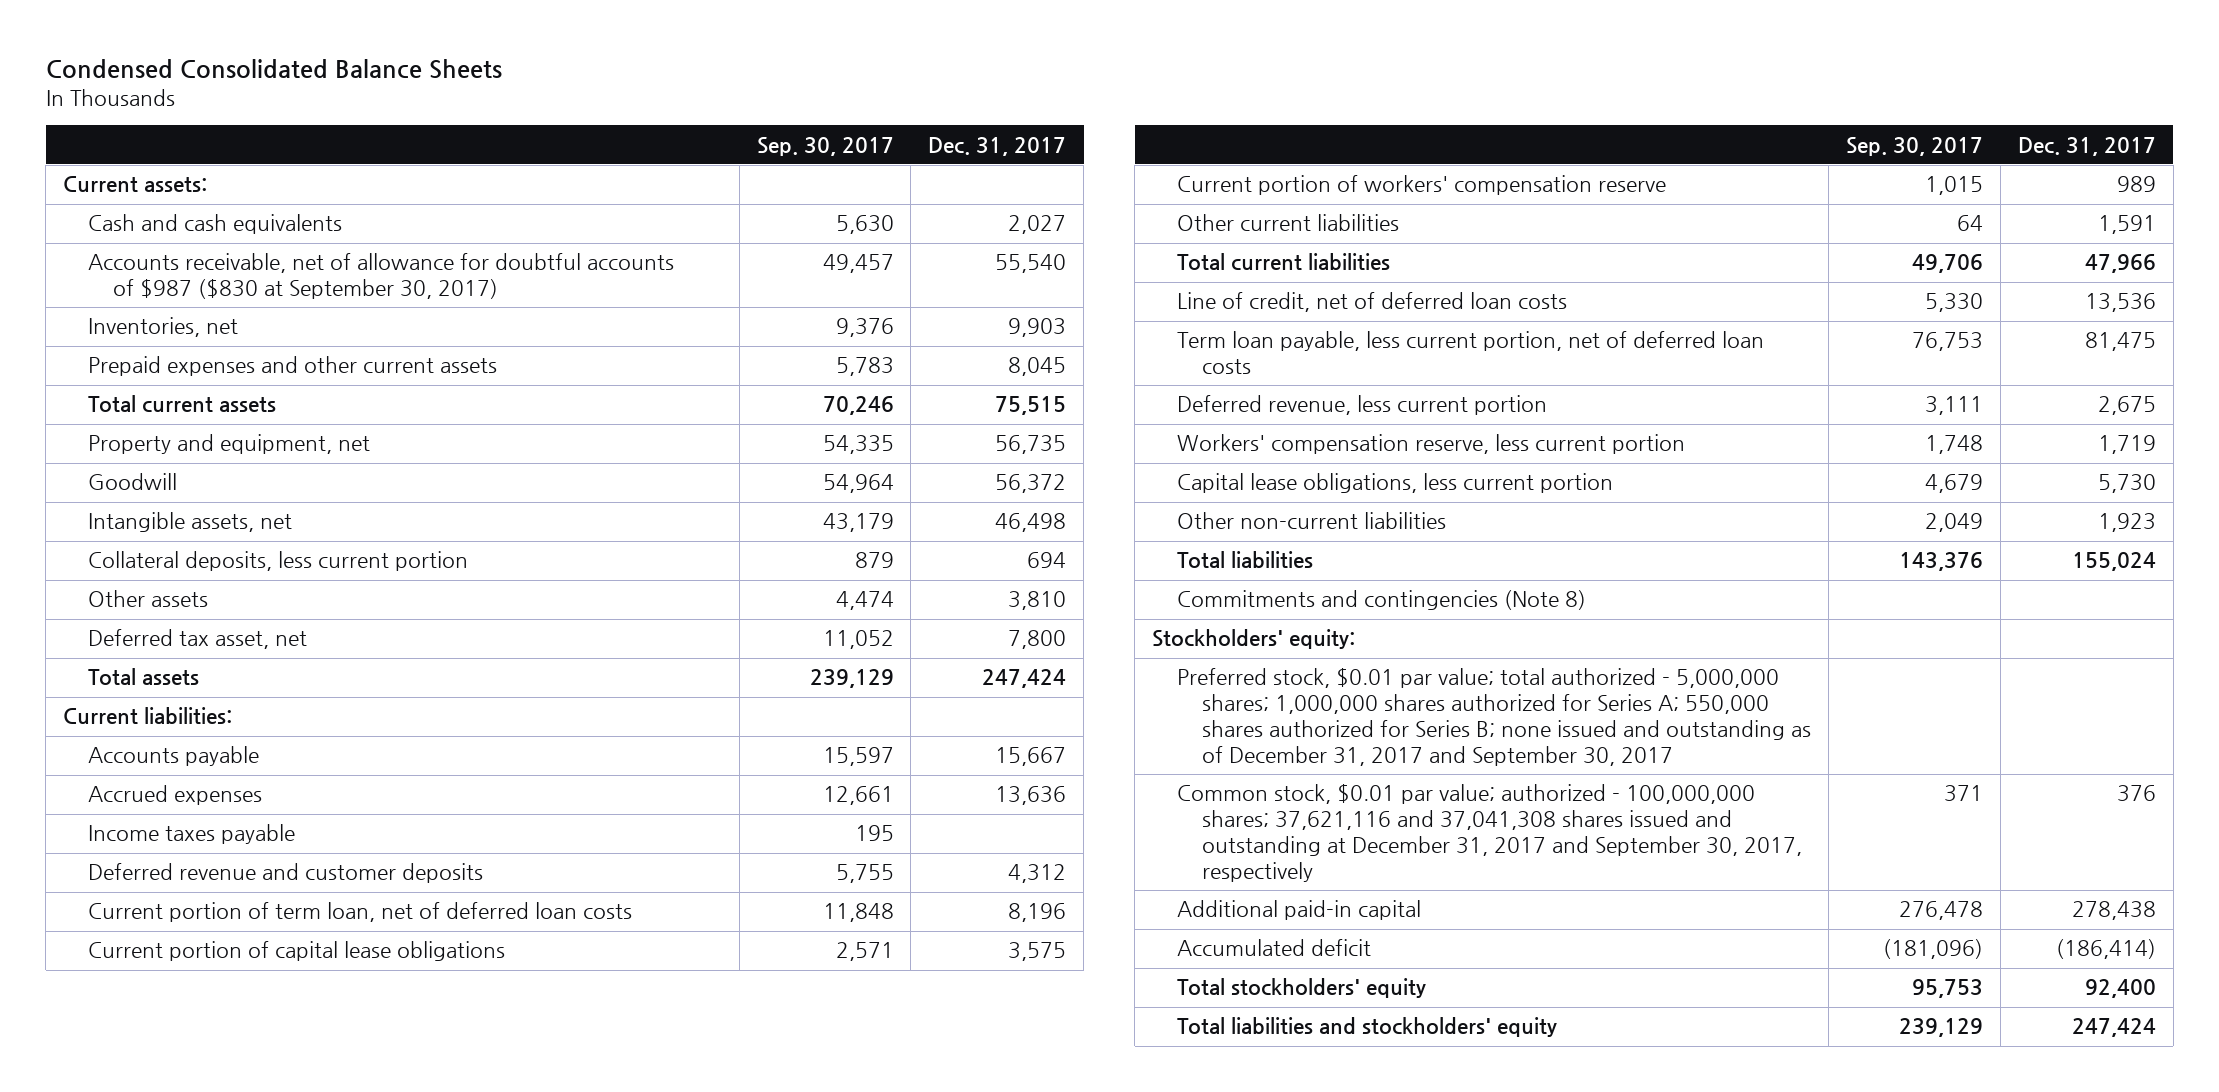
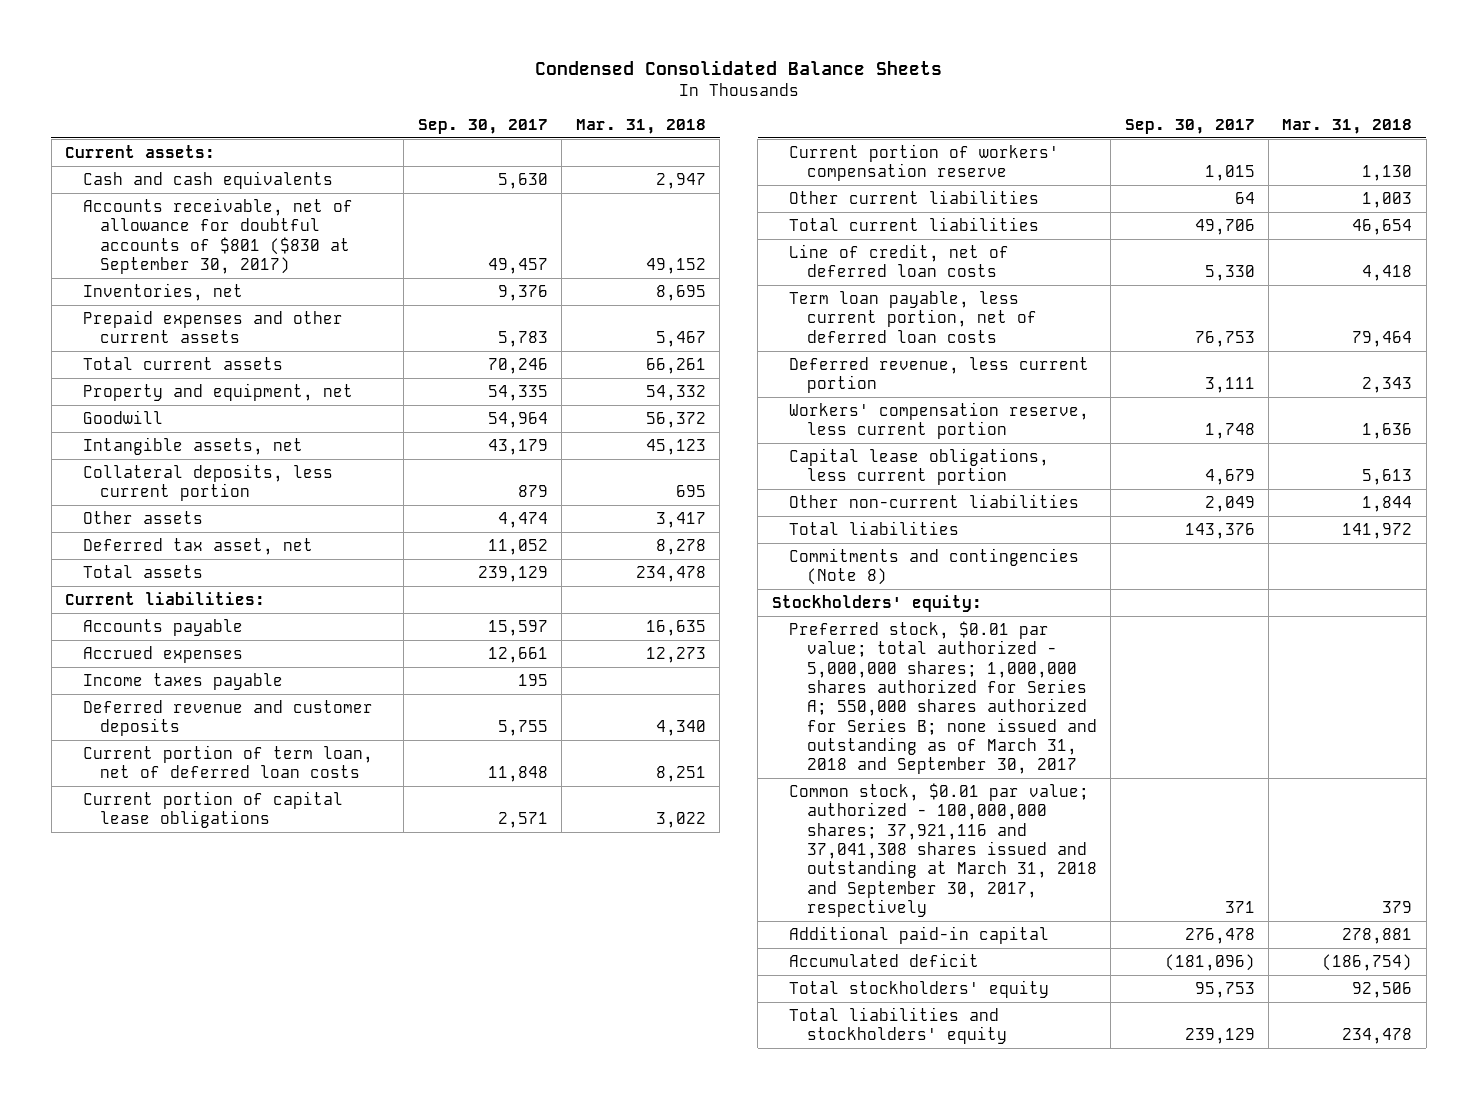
- | Sep. 30, 2017 | Dec. 31, 2017
+ | Sep. 30, 2017 | Mar. 31, 2018
- Accounts receivable, net of allowance for doubtful accounts of $987 ($830 at September 30, 2017) | 49,457 | 55,540
+ Accounts receivable, net of allowance for doubtful accounts of $801 ($830 at September 30, 2017) | 49,457 | 49,152
- Preferred stock, $0.01 par value; total authorized - 5,000,000 shares; 1,000,000 shares authorized for Series A; 550,000 shares authorized for Series B; none issued and outstanding as of December 31, 2017 and September 30, 2017
- Common stock, $0.01 par value; authorized - 100,000,000 shares; 37,621,116 and 37,041,308 shares issued and outstanding at December 31, 2017 and September 30, 2017, respectively | 371 | 376
+ Preferred stock, $0.01 par value; total authorized - 5,000,000 shares; 1,000,000 shares authorized for Series A; 550,000 shares authorized for Series B; none issued and outstanding as of March 31, 2018 and September 30, 2017
+ Common stock, $0.01 par value; authorized - 100,000,000 shares; 37,921,116 and 37,041,308 shares issued and outstanding at March 31, 2018 and September 30, 2017, respectively | 371 | 379

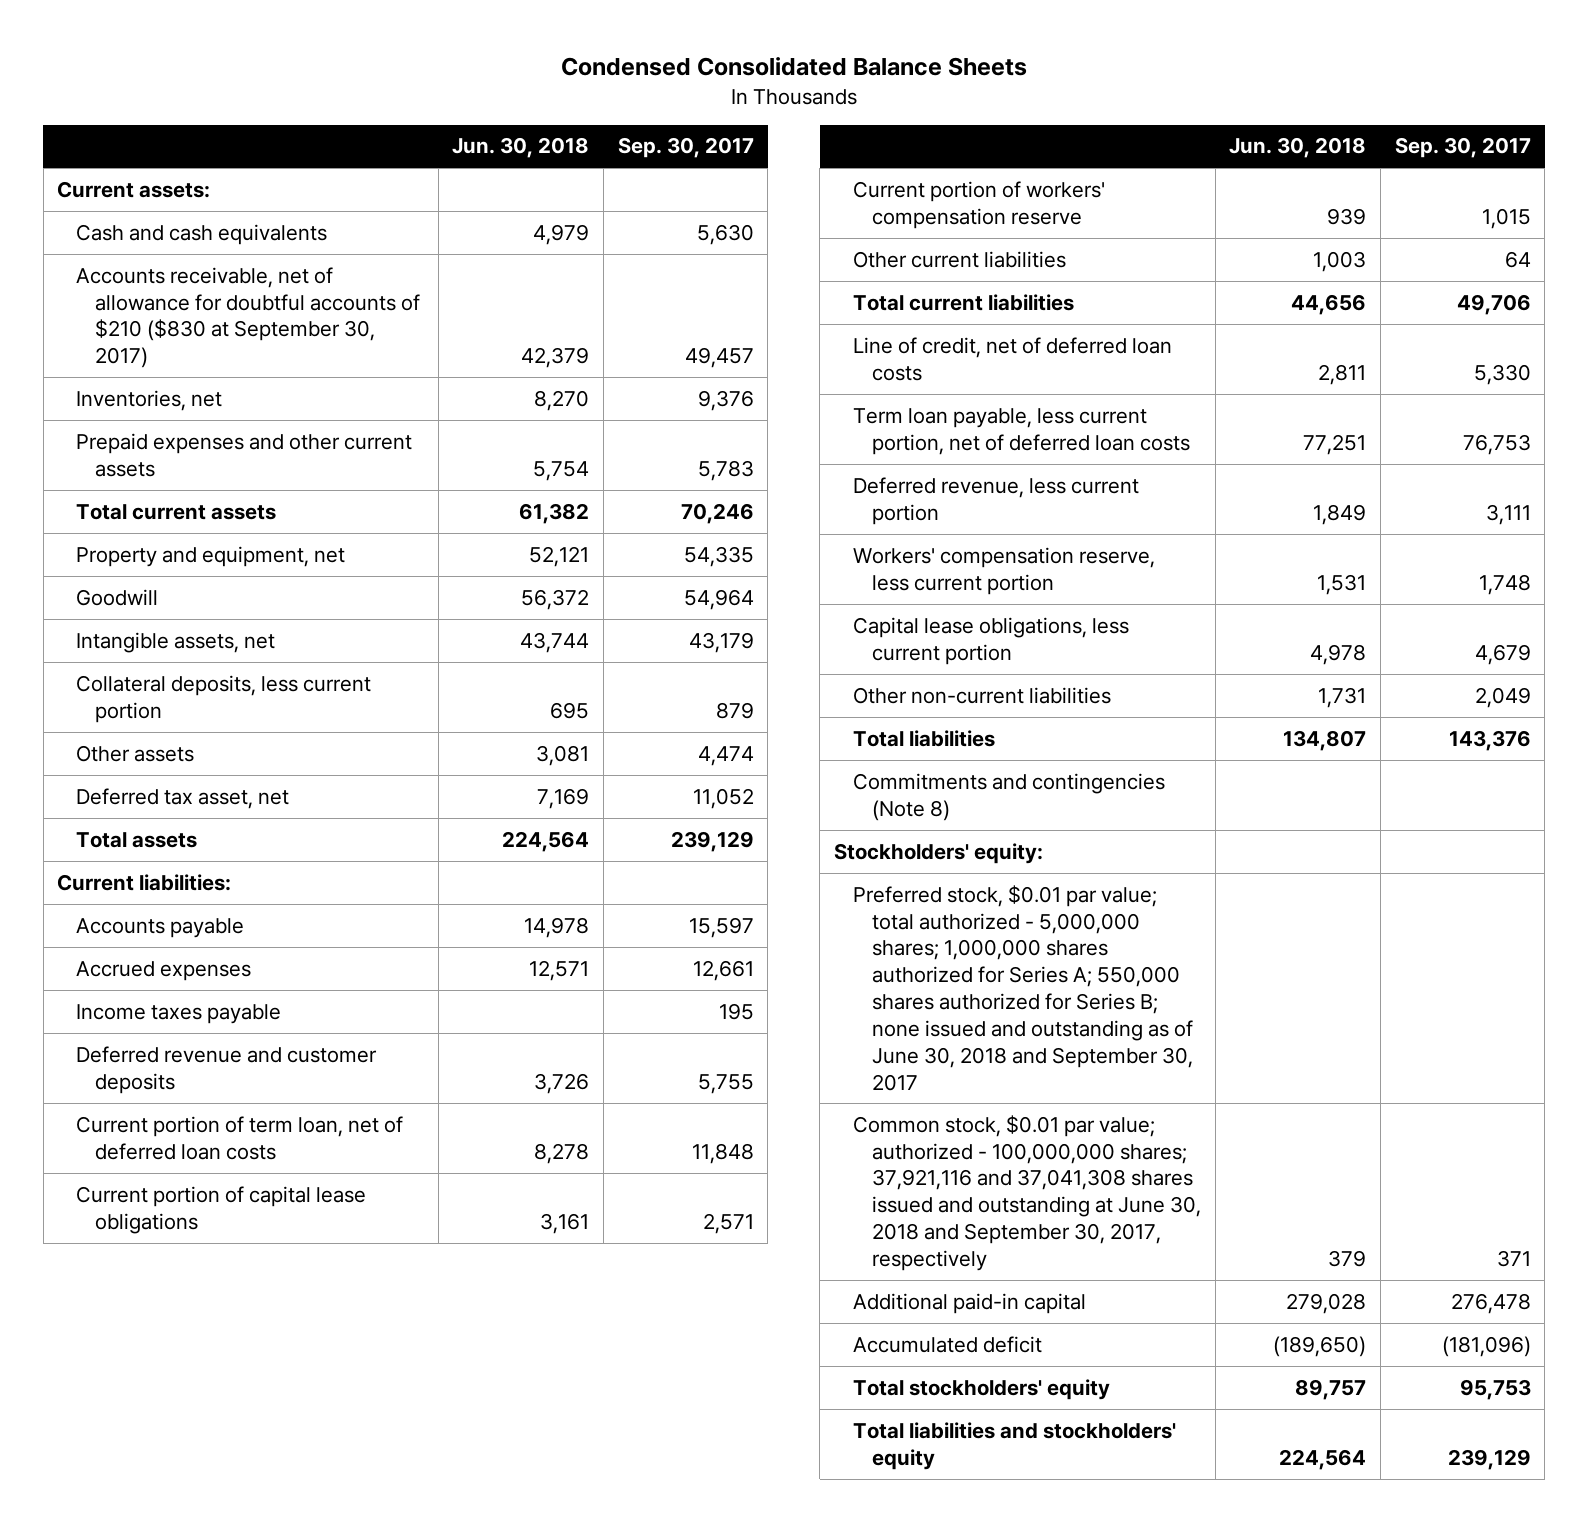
- | Sep. 30, 2017 | Mar. 31, 2018
+ | Jun. 30, 2018 | Sep. 30, 2017
- Accounts receivable, net of allowance for doubtful accounts of $801 ($830 at September 30, 2017) | 49,457 | 49,152
+ Accounts receivable, net of allowance for doubtful accounts of $210 ($830 at September 30, 2017) | 42,379 | 49,457
- Preferred stock, $0.01 par value; total authorized - 5,000,000 shares; 1,000,000 shares authorized for Series A; 550,000 shares authorized for Series B; none issued and outstanding as of March 31, 2018 and September 30, 2017
- Common stock, $0.01 par value; authorized - 100,000,000 shares; 37,921,116 and 37,041,308 shares issued and outstanding at March 31, 2018 and September 30, 2017, respectively | 371 | 379
+ Preferred stock, $0.01 par value; total authorized - 5,000,000 shares; 1,000,000 shares authorized for Series A; 550,000 shares authorized for Series B; none issued and outstanding as of June 30, 2018 and September 30, 2017
+ Common stock, $0.01 par value; authorized - 100,000,000 shares; 37,921,116 and 37,041,308 shares issued and outstanding at June 30, 2018 and September 30, 2017, respectively | 379 | 371

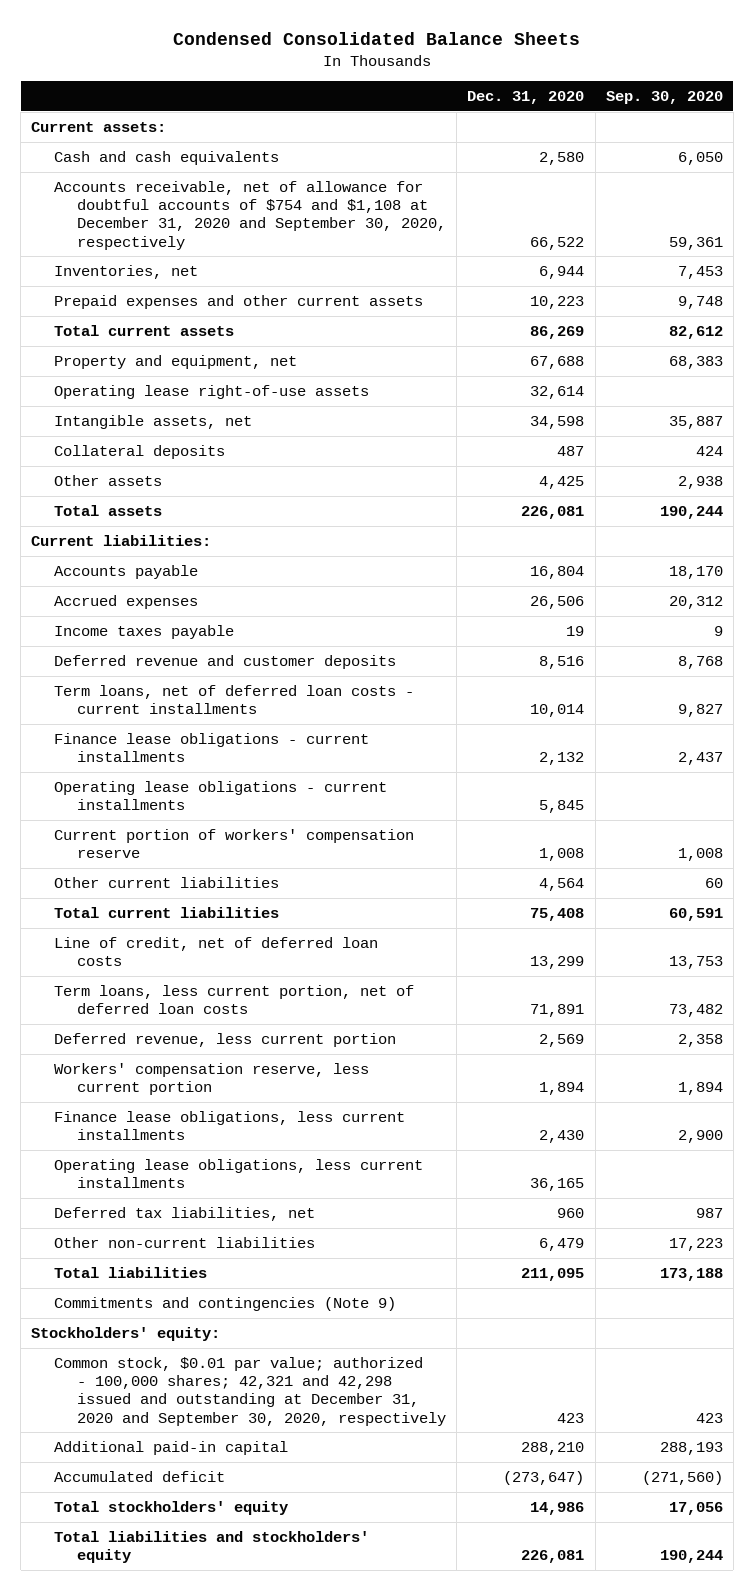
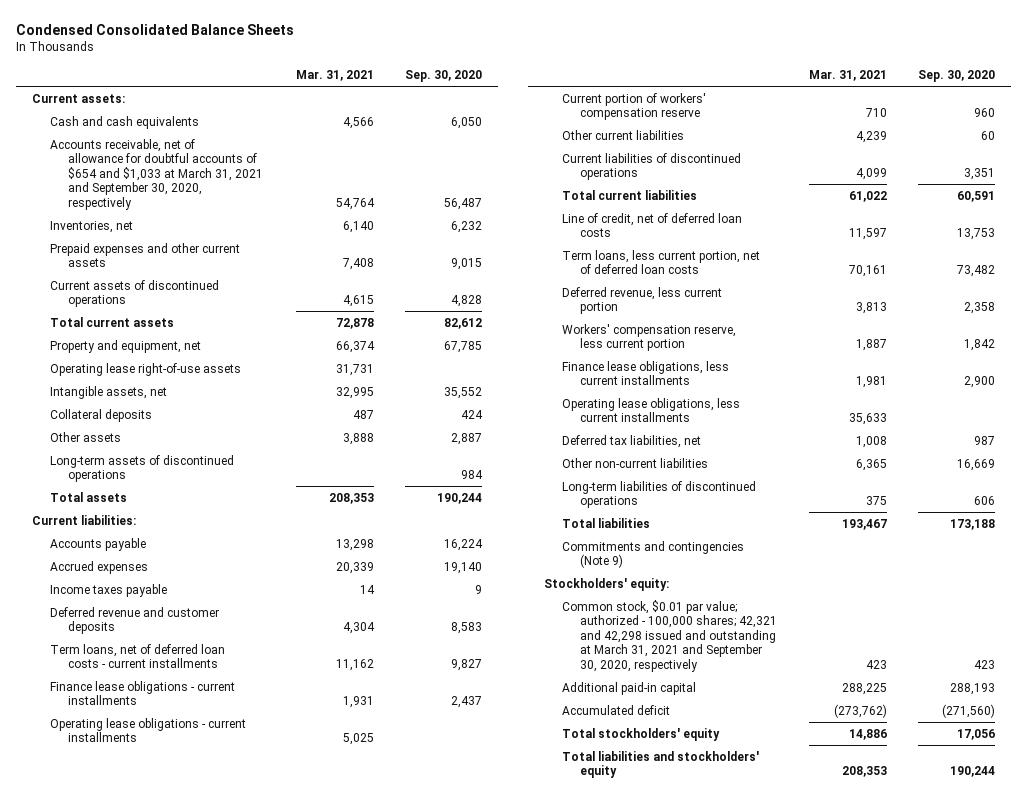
- | Dec. 31, 2020 | Sep. 30, 2020
+ | Mar. 31, 2021 | Sep. 30, 2020
- Accounts receivable, net of allowance for doubtful accounts of $754 and $1,108 at December 31, 2020 and September 30, 2020, respectively | 66,522 | 59,361
- Inventories, net | 6,944 | 7,453
- Prepaid expenses and other current assets | 10,223 | 9,748
+ Accounts receivable, net of allowance for doubtful accounts of $654 and $1,033 at March 31, 2021 and September 30, 2020, respectively | 54,764 | 56,487
+ Inventories, net | 6,140 | 6,232
+ Prepaid expenses and other current assets | 7,408 | 9,015
+ Current assets of discontinued operations | 4,615 | 4,828
- Property and equipment, net | 67,688 | 68,383
+ Property and equipment, net | 66,374 | 67,785
- Intangible assets, net | 34,598 | 35,887
+ Intangible assets, net | 32,995 | 35,552
- Other assets | 4,425 | 2,938
+ Other assets | 3,888 | 2,887
+ Long-term assets of discontinued operations | | 984
- Accounts payable | 16,804 | 18,170
- Accrued expenses | 26,506 | 20,312
+ Accounts payable | 13,298 | 16,224
+ Accrued expenses | 20,339 | 19,140
- Deferred revenue and customer deposits | 8,516 | 8,768
+ Deferred revenue and customer deposits | 4,304 | 8,583
- Current portion of workers' compensation reserve | 1,008 | 1,008
+ Current portion of workers' compensation reserve | 710 | 960
+ Current liabilities of discontinued operations | 4,099 | 3,351
- Workers' compensation reserve, less current portion | 1,894 | 1,894
+ Workers' compensation reserve, less current portion | 1,887 | 1,842
- Other non-current liabilities | 6,479 | 17,223
+ Other non-current liabilities | 6,365 | 16,669
+ Long-term liabilities of discontinued operations | 375 | 606
- Common stock, $0.01 par value; authorized - 100,000 shares; 42,321 and 42,298 issued and outstanding at December 31, 2020 and September 30, 2020, respectively | 423 | 423
+ Common stock, $0.01 par value; authorized - 100,000 shares; 42,321 and 42,298 issued and outstanding at March 31, 2021 and September 30, 2020, respectively | 423 | 423

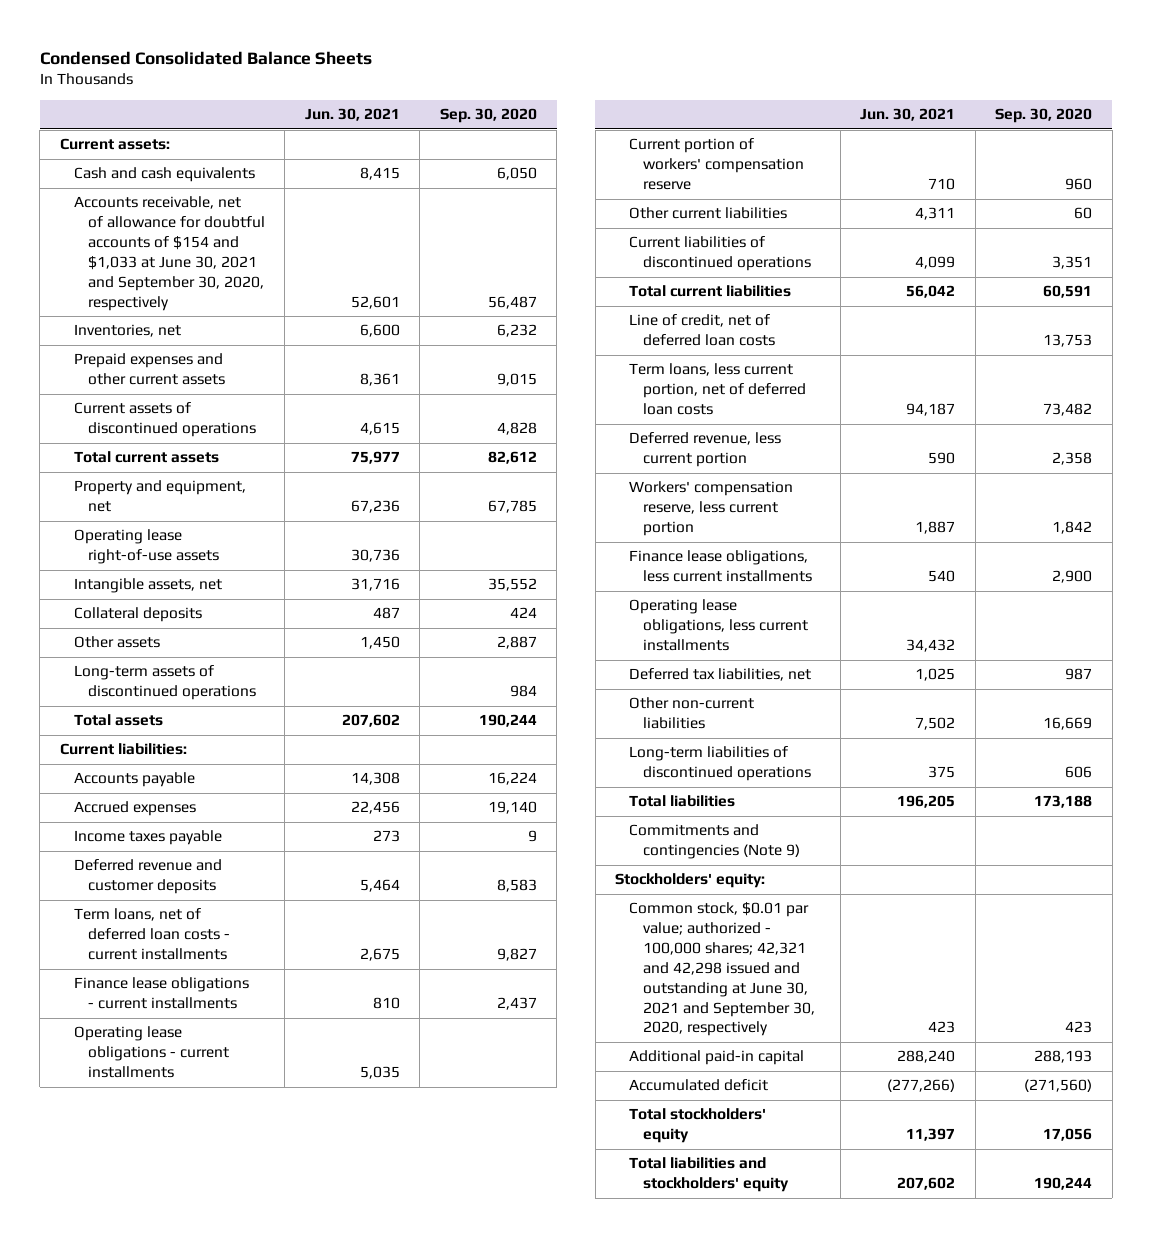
- | Mar. 31, 2021 | Sep. 30, 2020
+ | Jun. 30, 2021 | Sep. 30, 2020
- Accounts receivable, net of allowance for doubtful accounts of $654 and $1,033 at March 31, 2021 and September 30, 2020, respectively | 54,764 | 56,487
+ Accounts receivable, net of allowance for doubtful accounts of $154 and $1,033 at June 30, 2021 and September 30, 2020, respectively | 52,601 | 56,487
- Common stock, $0.01 par value; authorized - 100,000 shares; 42,321 and 42,298 issued and outstanding at March 31, 2021 and September 30, 2020, respectively | 423 | 423
+ Common stock, $0.01 par value; authorized - 100,000 shares; 42,321 and 42,298 issued and outstanding at June 30, 2021 and September 30, 2020, respectively | 423 | 423

